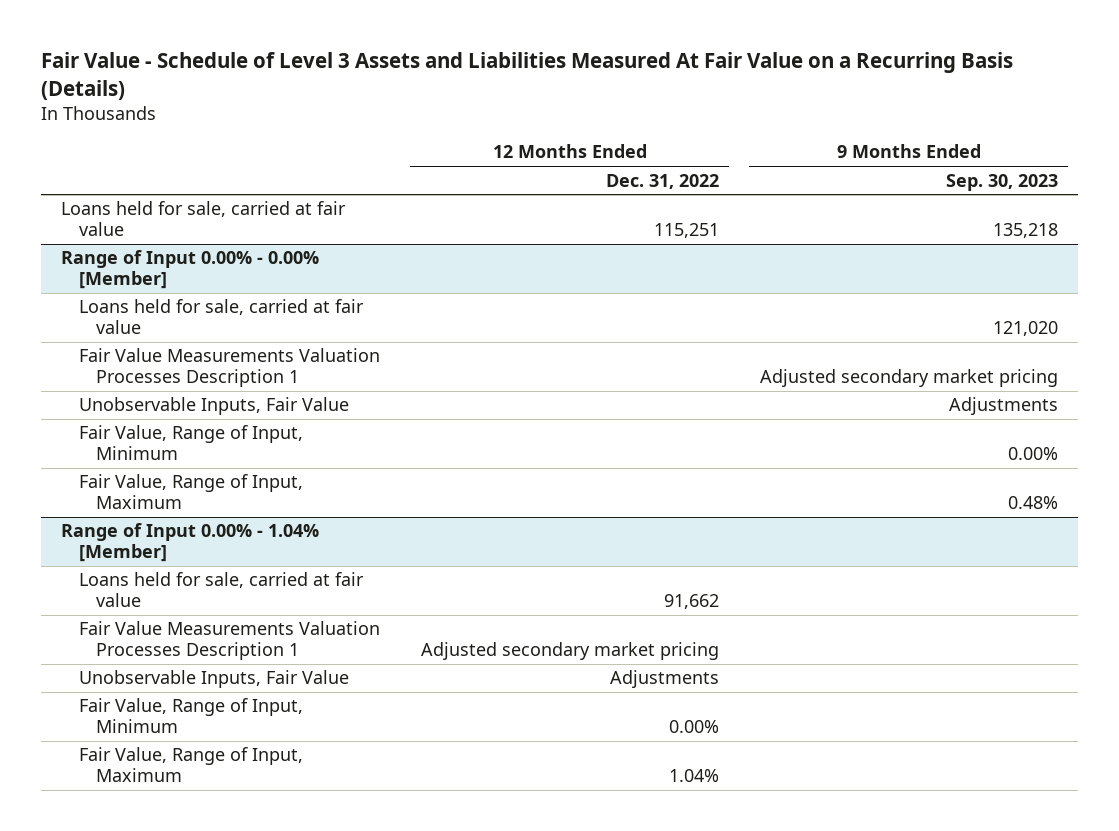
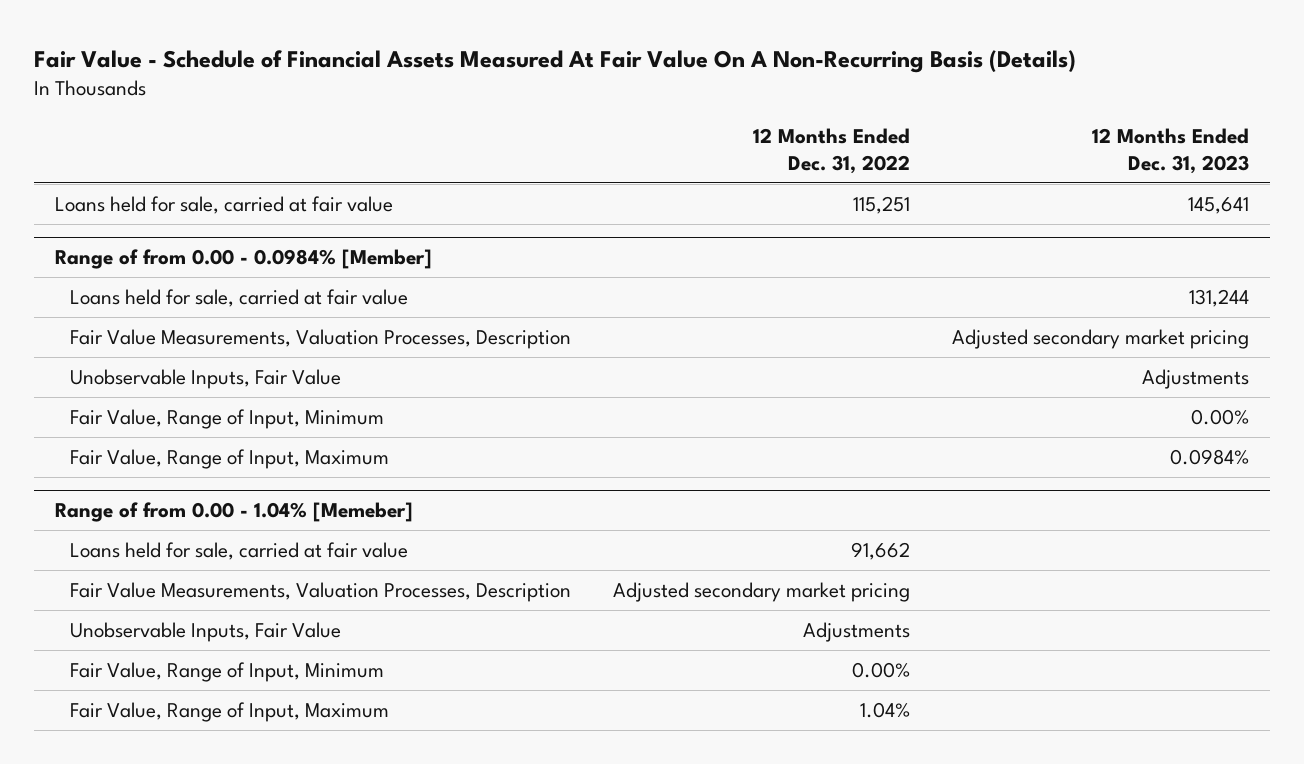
- Fair Value - Schedule of Level 3 Assets and Liabilities Measured At Fair Value on a Recurring Basis (Details)
+ Fair Value - Schedule of Financial Assets Measured At Fair Value On A Non-Recurring Basis (Details)
- | 12 Months Ended Dec. 31, 2022 | 9 Months Ended Sep. 30, 2023
+ | 12 Months Ended Dec. 31, 2022 | 12 Months Ended Dec. 31, 2023
- Range of Input 0.00% - 0.00% [Member]
- Loans held for sale, carried at fair value | | 121,020
- Fair Value Measurements Valuation Processes Description 1 | | Adjusted secondary market pricing
- Unobservable Inputs, Fair Value | | Adjustments
- Fair Value, Range of Input, Minimum | | 0.00%
- Fair Value, Range of Input, Maximum | | 0.48%
- Range of Input 0.00% - 1.04% [Member]
+ Range of from 0.00 - 0.0984% [Member]
+ Loans held for sale, carried at fair value | | 131,244
+ Fair Value Measurements, Valuation Processes, Description | | Adjusted secondary market pricing
+ Unobservable Inputs, Fair Value | | Adjustments
+ Fair Value, Range of Input, Minimum | | 0.00%
+ Fair Value, Range of Input, Maximum | | 0.0984%
+ Range of from 0.00 - 1.04% [Memeber]
- Fair Value Measurements Valuation Processes Description 1 | Adjusted secondary market pricing |
+ Fair Value Measurements, Valuation Processes, Description | Adjusted secondary market pricing |

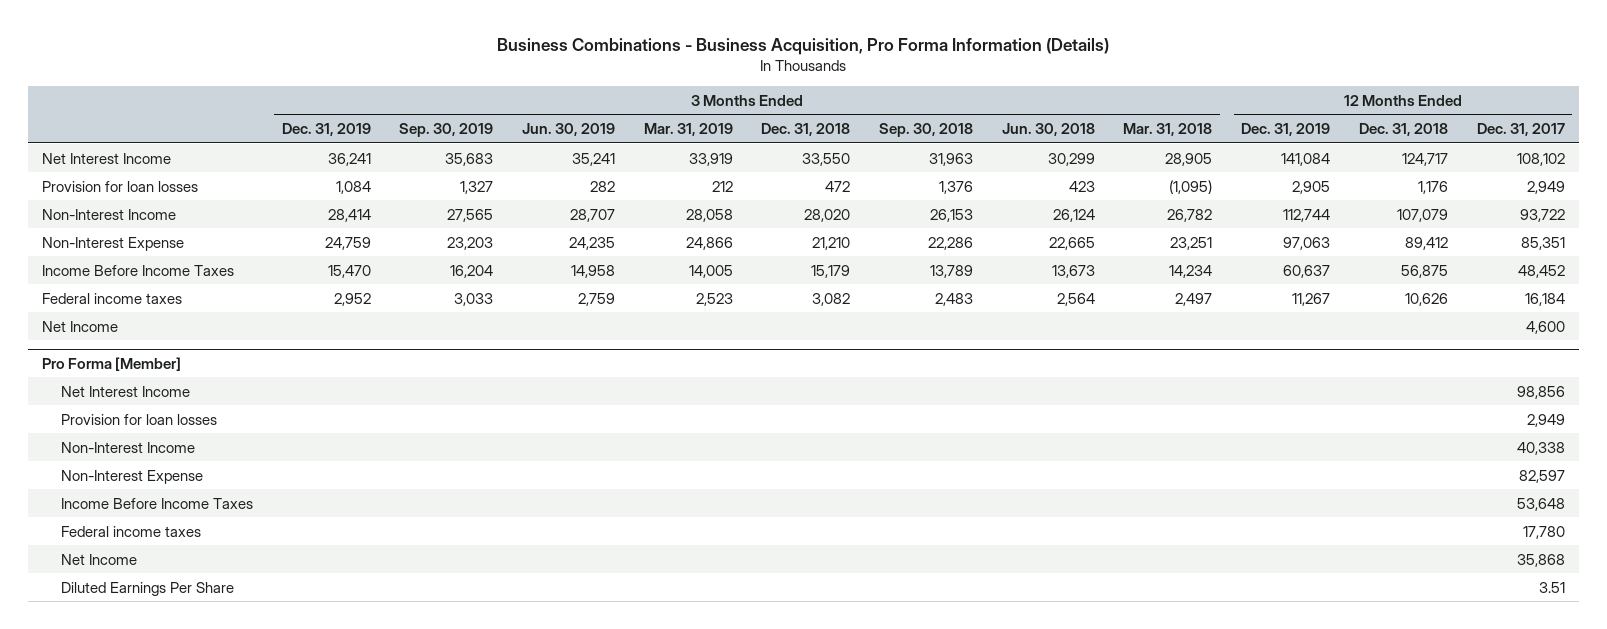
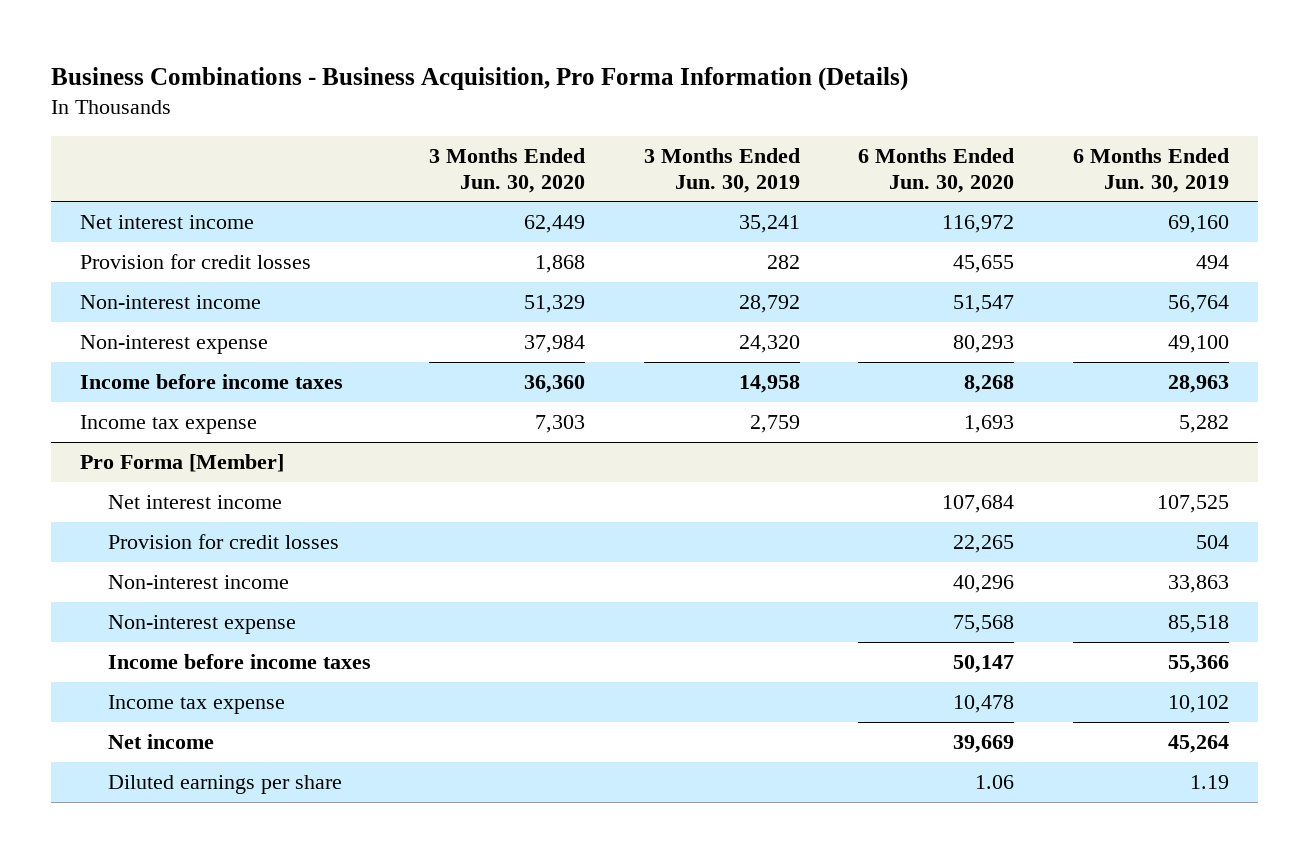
- | 3 Months Ended Dec. 31, 2019 | 3 Months Ended Sep. 30, 2019 | 3 Months Ended Jun. 30, 2019 | 3 Months Ended Mar. 31, 2019 | 3 Months Ended Dec. 31, 2018 | 3 Months Ended Sep. 30, 2018 | 3 Months Ended Jun. 30, 2018 | 3 Months Ended Mar. 31, 2018 | 12 Months Ended Dec. 31, 2019 | 12 Months Ended Dec. 31, 2018 | 12 Months Ended Dec. 31, 2017
+ | 3 Months Ended Jun. 30, 2020 | 3 Months Ended Jun. 30, 2019 | 6 Months Ended Jun. 30, 2020 | 6 Months Ended Jun. 30, 2019
- Net Interest Income | 36,241 | 35,683 | 35,241 | 33,919 | 33,550 | 31,963 | 30,299 | 28,905 | 141,084 | 124,717 | 108,102
- Provision for loan losses | 1,084 | 1,327 | 282 | 212 | 472 | 1,376 | 423 | (1,095) | 2,905 | 1,176 | 2,949
- Non-Interest Income | 28,414 | 27,565 | 28,707 | 28,058 | 28,020 | 26,153 | 26,124 | 26,782 | 112,744 | 107,079 | 93,722
- Non-Interest Expense | 24,759 | 23,203 | 24,235 | 24,866 | 21,210 | 22,286 | 22,665 | 23,251 | 97,063 | 89,412 | 85,351
- Income Before Income Taxes | 15,470 | 16,204 | 14,958 | 14,005 | 15,179 | 13,789 | 13,673 | 14,234 | 60,637 | 56,875 | 48,452
- Federal income taxes | 2,952 | 3,033 | 2,759 | 2,523 | 3,082 | 2,483 | 2,564 | 2,497 | 11,267 | 10,626 | 16,184
- Net Income | | | | | | | | | | | 4,600
+ Net interest income | 62,449 | 35,241 | 116,972 | 69,160
+ Provision for credit losses | 1,868 | 282 | 45,655 | 494
+ Non-interest income | 51,329 | 28,792 | 51,547 | 56,764
+ Non-interest expense | 37,984 | 24,320 | 80,293 | 49,100
+ Income before income taxes | 36,360 | 14,958 | 8,268 | 28,963
+ Income tax expense | 7,303 | 2,759 | 1,693 | 5,282
@ Pro Forma [Member]
- Net Interest Income | | | | | | | | | | | 98,856
- Provision for loan losses | | | | | | | | | | | 2,949
- Non-Interest Income | | | | | | | | | | | 40,338
- Non-Interest Expense | | | | | | | | | | | 82,597
- Income Before Income Taxes | | | | | | | | | | | 53,648
- Federal income taxes | | | | | | | | | | | 17,780
- Net Income | | | | | | | | | | | 35,868
- Diluted Earnings Per Share | | | | | | | | | | | 3.51
+ Net interest income | | | 107,684 | 107,525
+ Provision for credit losses | | | 22,265 | 504
+ Non-interest income | | | 40,296 | 33,863
+ Non-interest expense | | | 75,568 | 85,518
+ Income before income taxes | | | 50,147 | 55,366
+ Income tax expense | | | 10,478 | 10,102
+ Net income | | | 39,669 | 45,264
+ Diluted earnings per share | | | 1.06 | 1.19

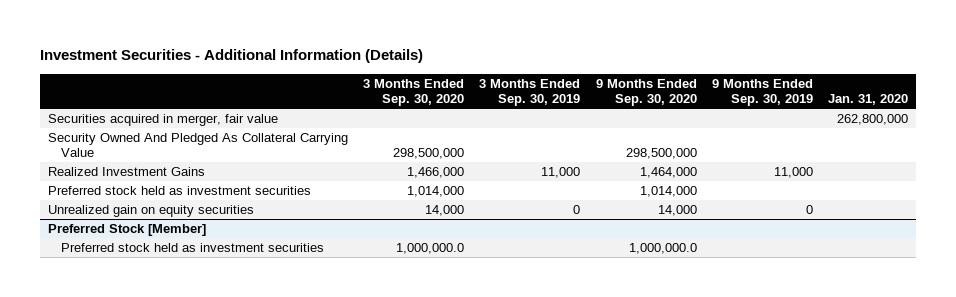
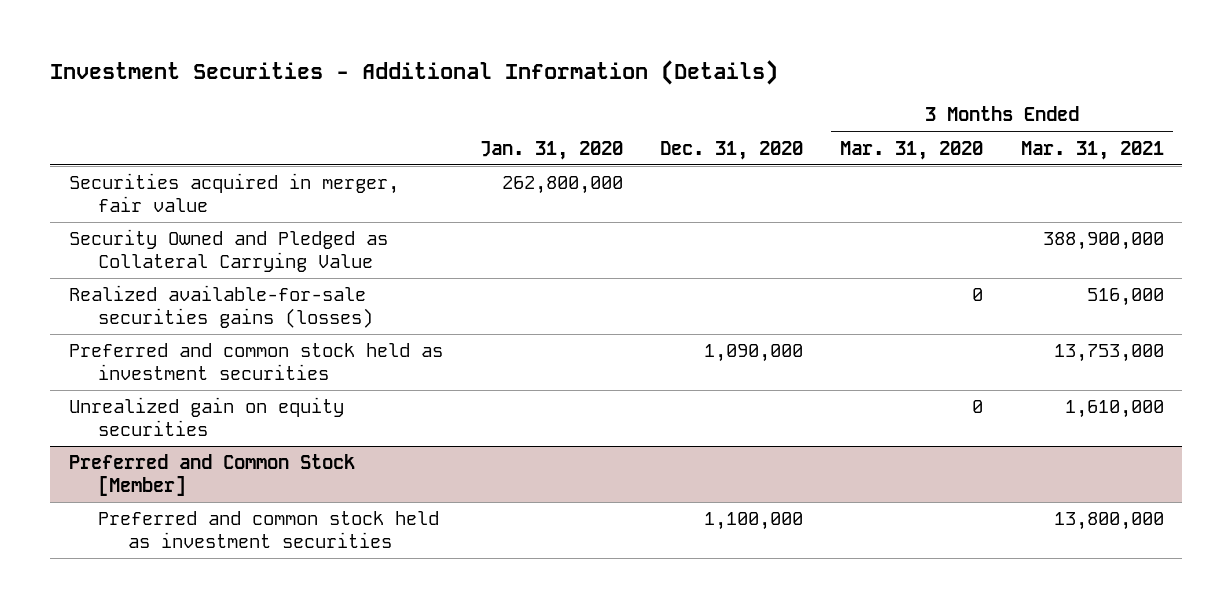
- | 3 Months Ended Sep. 30, 2020 | 3 Months Ended Sep. 30, 2019 | 9 Months Ended Sep. 30, 2020 | 9 Months Ended Sep. 30, 2019 | Jan. 31, 2020
+ | Jan. 31, 2020 | Dec. 31, 2020 | 3 Months Ended Mar. 31, 2020 | 3 Months Ended Mar. 31, 2021
- Security Owned And Pledged As Collateral Carrying Value | 298,500,000 | | 298,500,000 | |
- Realized Investment Gains | 1,466,000 | 11,000 | 1,464,000 | 11,000 |
- Preferred stock held as investment securities | 1,014,000 | | 1,014,000 | |
+ Security Owned and Pledged as Collateral Carrying Value | | | | 388,900,000
+ Realized available-for-sale securities gains (losses) | | | 0 | 516,000
+ Preferred and common stock held as investment securities | | 1,090,000 | | 13,753,000
- Preferred Stock [Member]
- Preferred stock held as investment securities | 1,000,000.0 | | 1,000,000.0 | |
+ Preferred and Common Stock [Member]
+ Preferred and common stock held as investment securities | | 1,100,000 | | 13,800,000

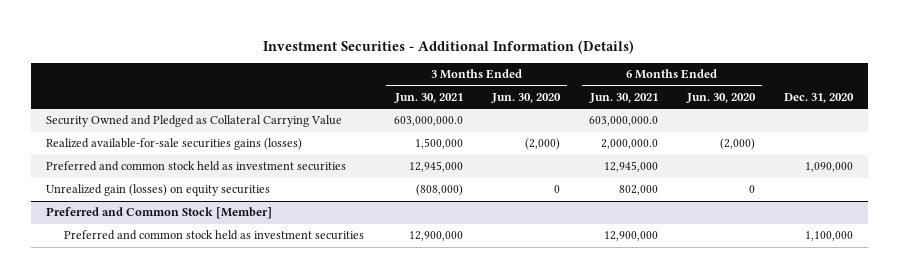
- | Jan. 31, 2020 | Dec. 31, 2020 | 3 Months Ended Mar. 31, 2020 | 3 Months Ended Mar. 31, 2021
+ | 3 Months Ended Jun. 30, 2021 | 3 Months Ended Jun. 30, 2020 | 6 Months Ended Jun. 30, 2021 | 6 Months Ended Jun. 30, 2020 | Dec. 31, 2020
- Securities acquired in merger, fair value | 262,800,000 | | |
- Unrealized gain on equity securities | | | 0 | 1,610,000
+ Unrealized gain (losses) on equity securities | (808,000) | 0 | 802,000 | 0 |

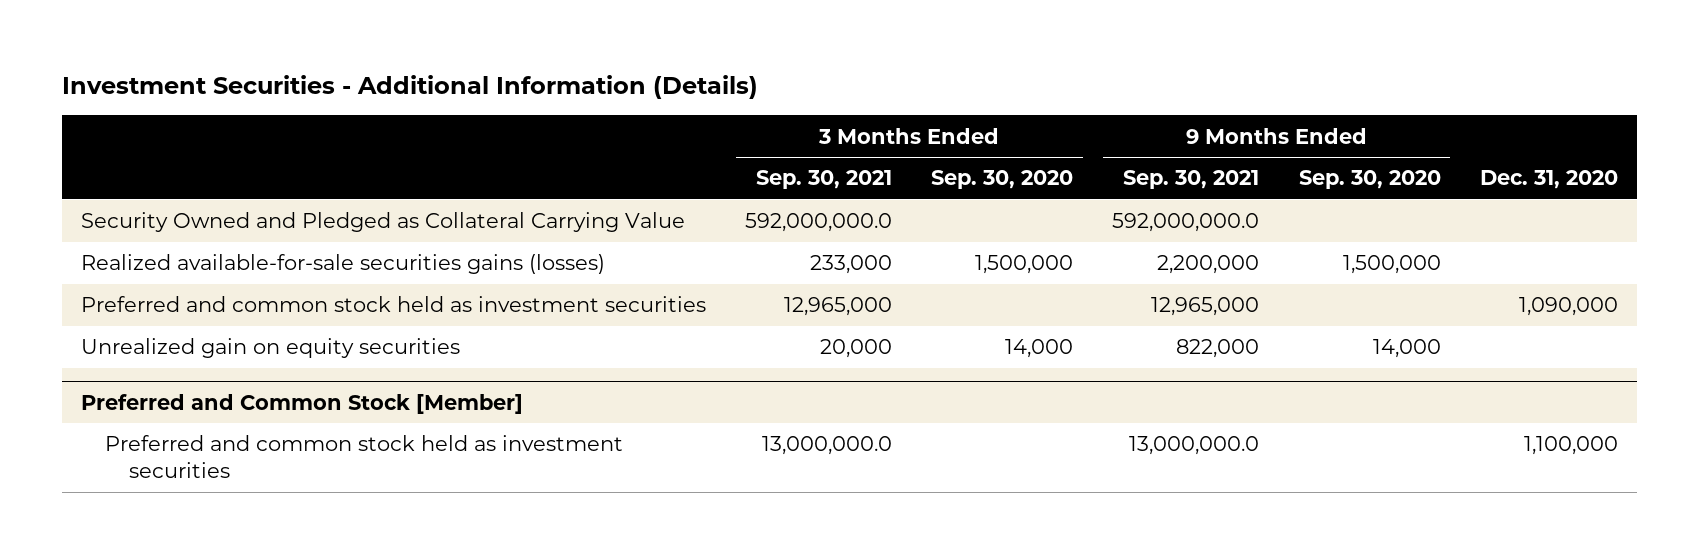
- | 3 Months Ended Jun. 30, 2021 | 3 Months Ended Jun. 30, 2020 | 6 Months Ended Jun. 30, 2021 | 6 Months Ended Jun. 30, 2020 | Dec. 31, 2020
+ | 3 Months Ended Sep. 30, 2021 | 3 Months Ended Sep. 30, 2020 | 9 Months Ended Sep. 30, 2021 | 9 Months Ended Sep. 30, 2020 | Dec. 31, 2020
- Unrealized gain (losses) on equity securities | (808,000) | 0 | 802,000 | 0 |
+ Unrealized gain on equity securities | 20,000 | 14,000 | 822,000 | 14,000 |

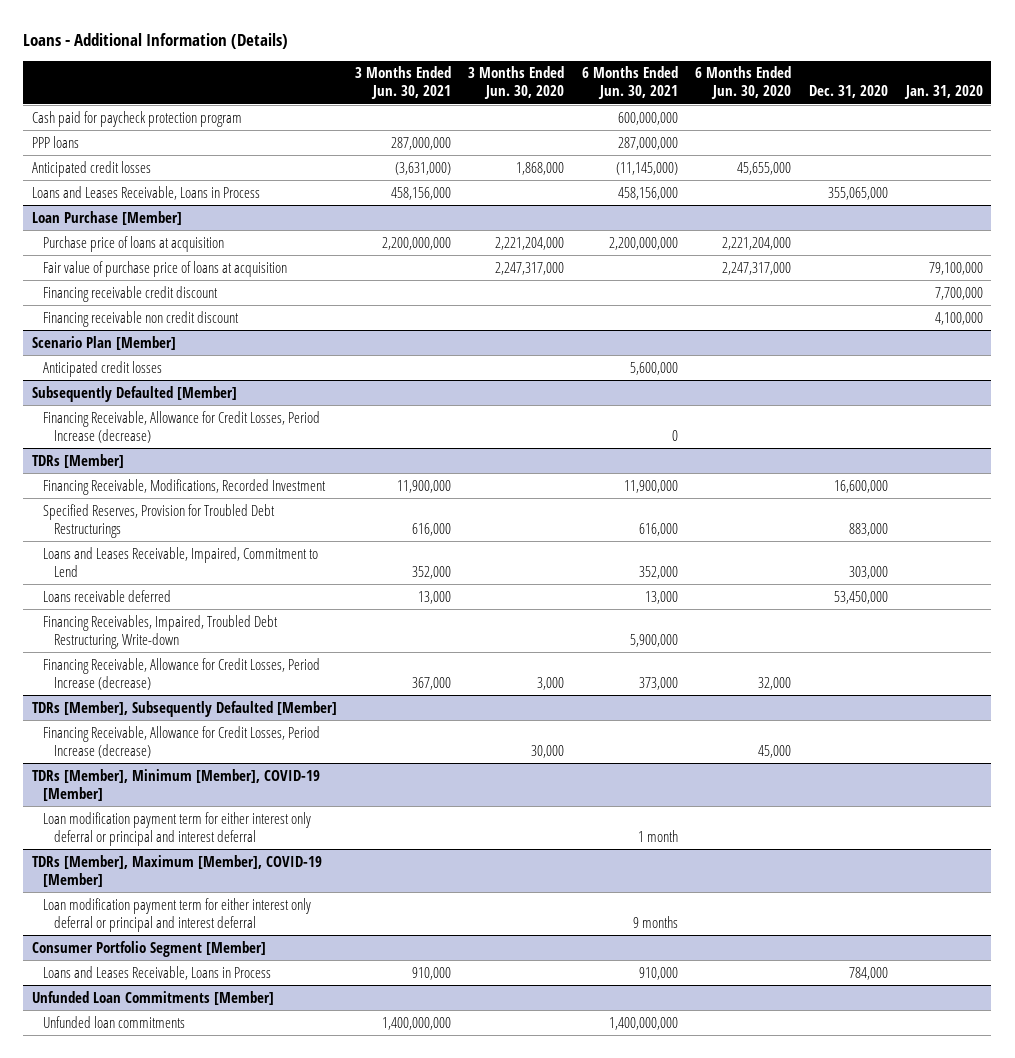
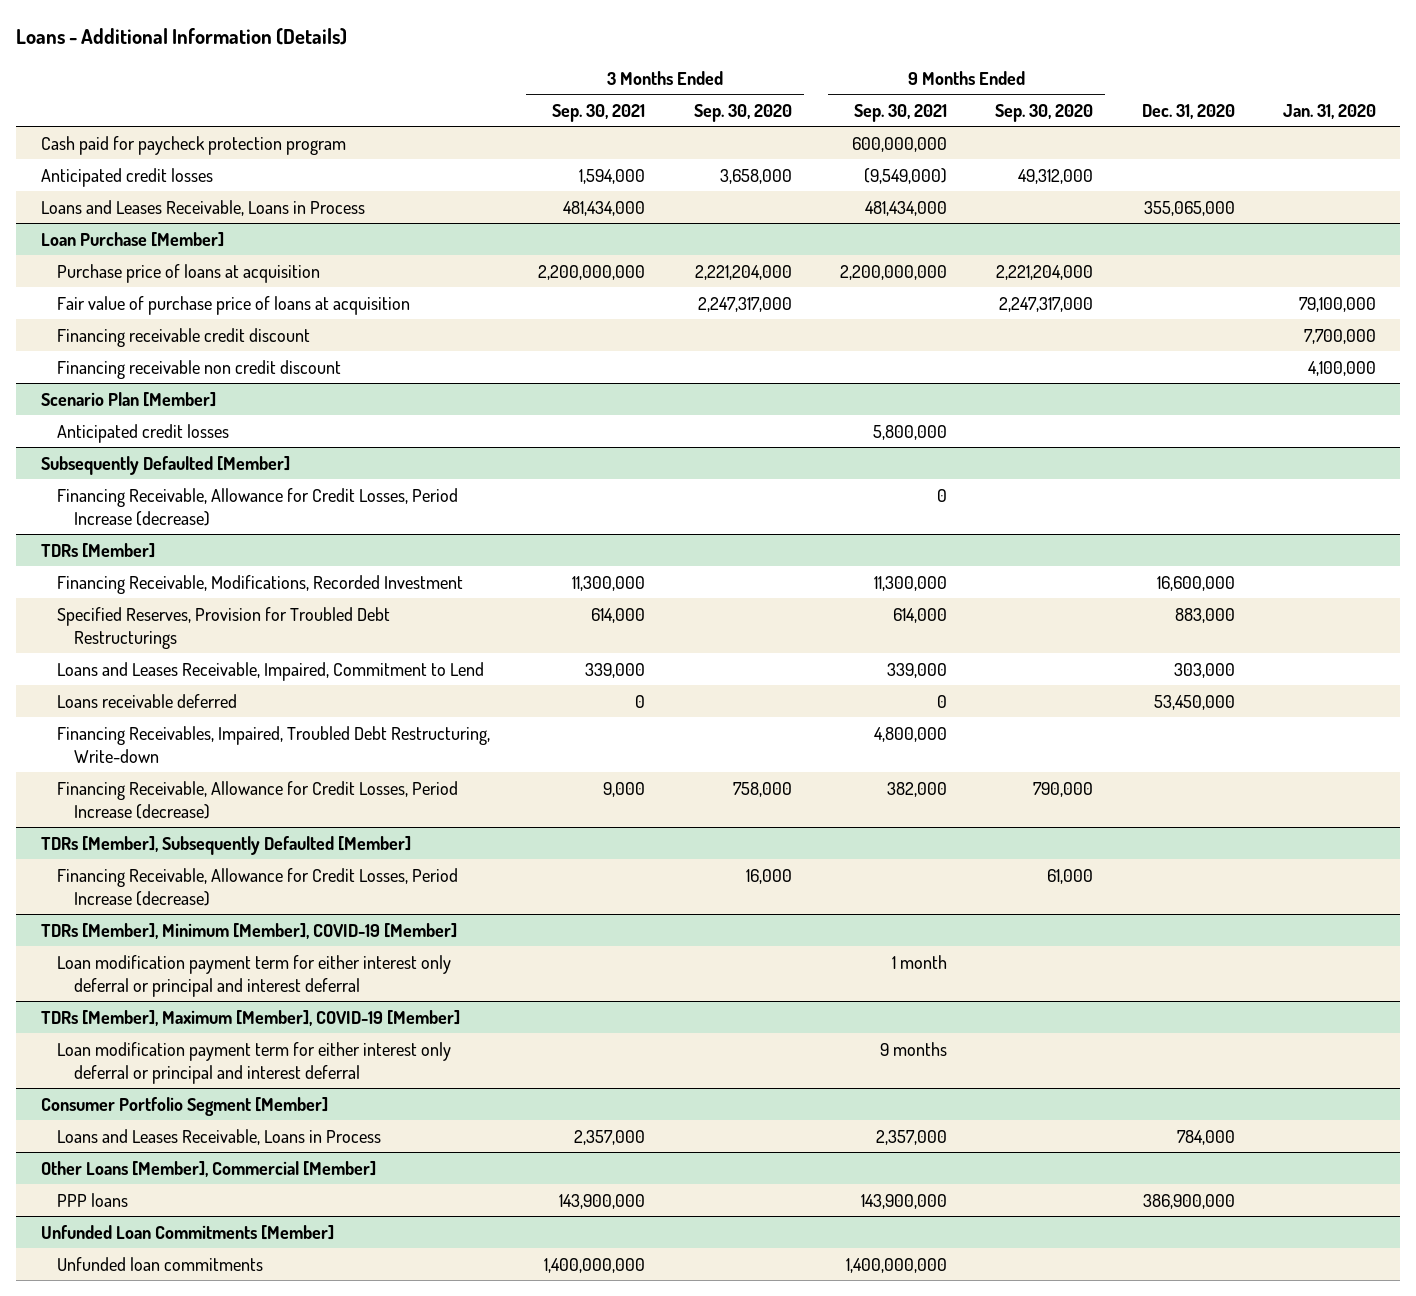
- | 3 Months Ended Jun. 30, 2021 | 3 Months Ended Jun. 30, 2020 | 6 Months Ended Jun. 30, 2021 | 6 Months Ended Jun. 30, 2020 | Dec. 31, 2020 | Jan. 31, 2020
+ | 3 Months Ended Sep. 30, 2021 | 3 Months Ended Sep. 30, 2020 | 9 Months Ended Sep. 30, 2021 | 9 Months Ended Sep. 30, 2020 | Dec. 31, 2020 | Jan. 31, 2020
- PPP loans | 287,000,000 | | 287,000,000 | | |
+ Other Loans [Member], Commercial [Member]
+ PPP loans | 143,900,000 | | 143,900,000 | | 386,900,000 |

